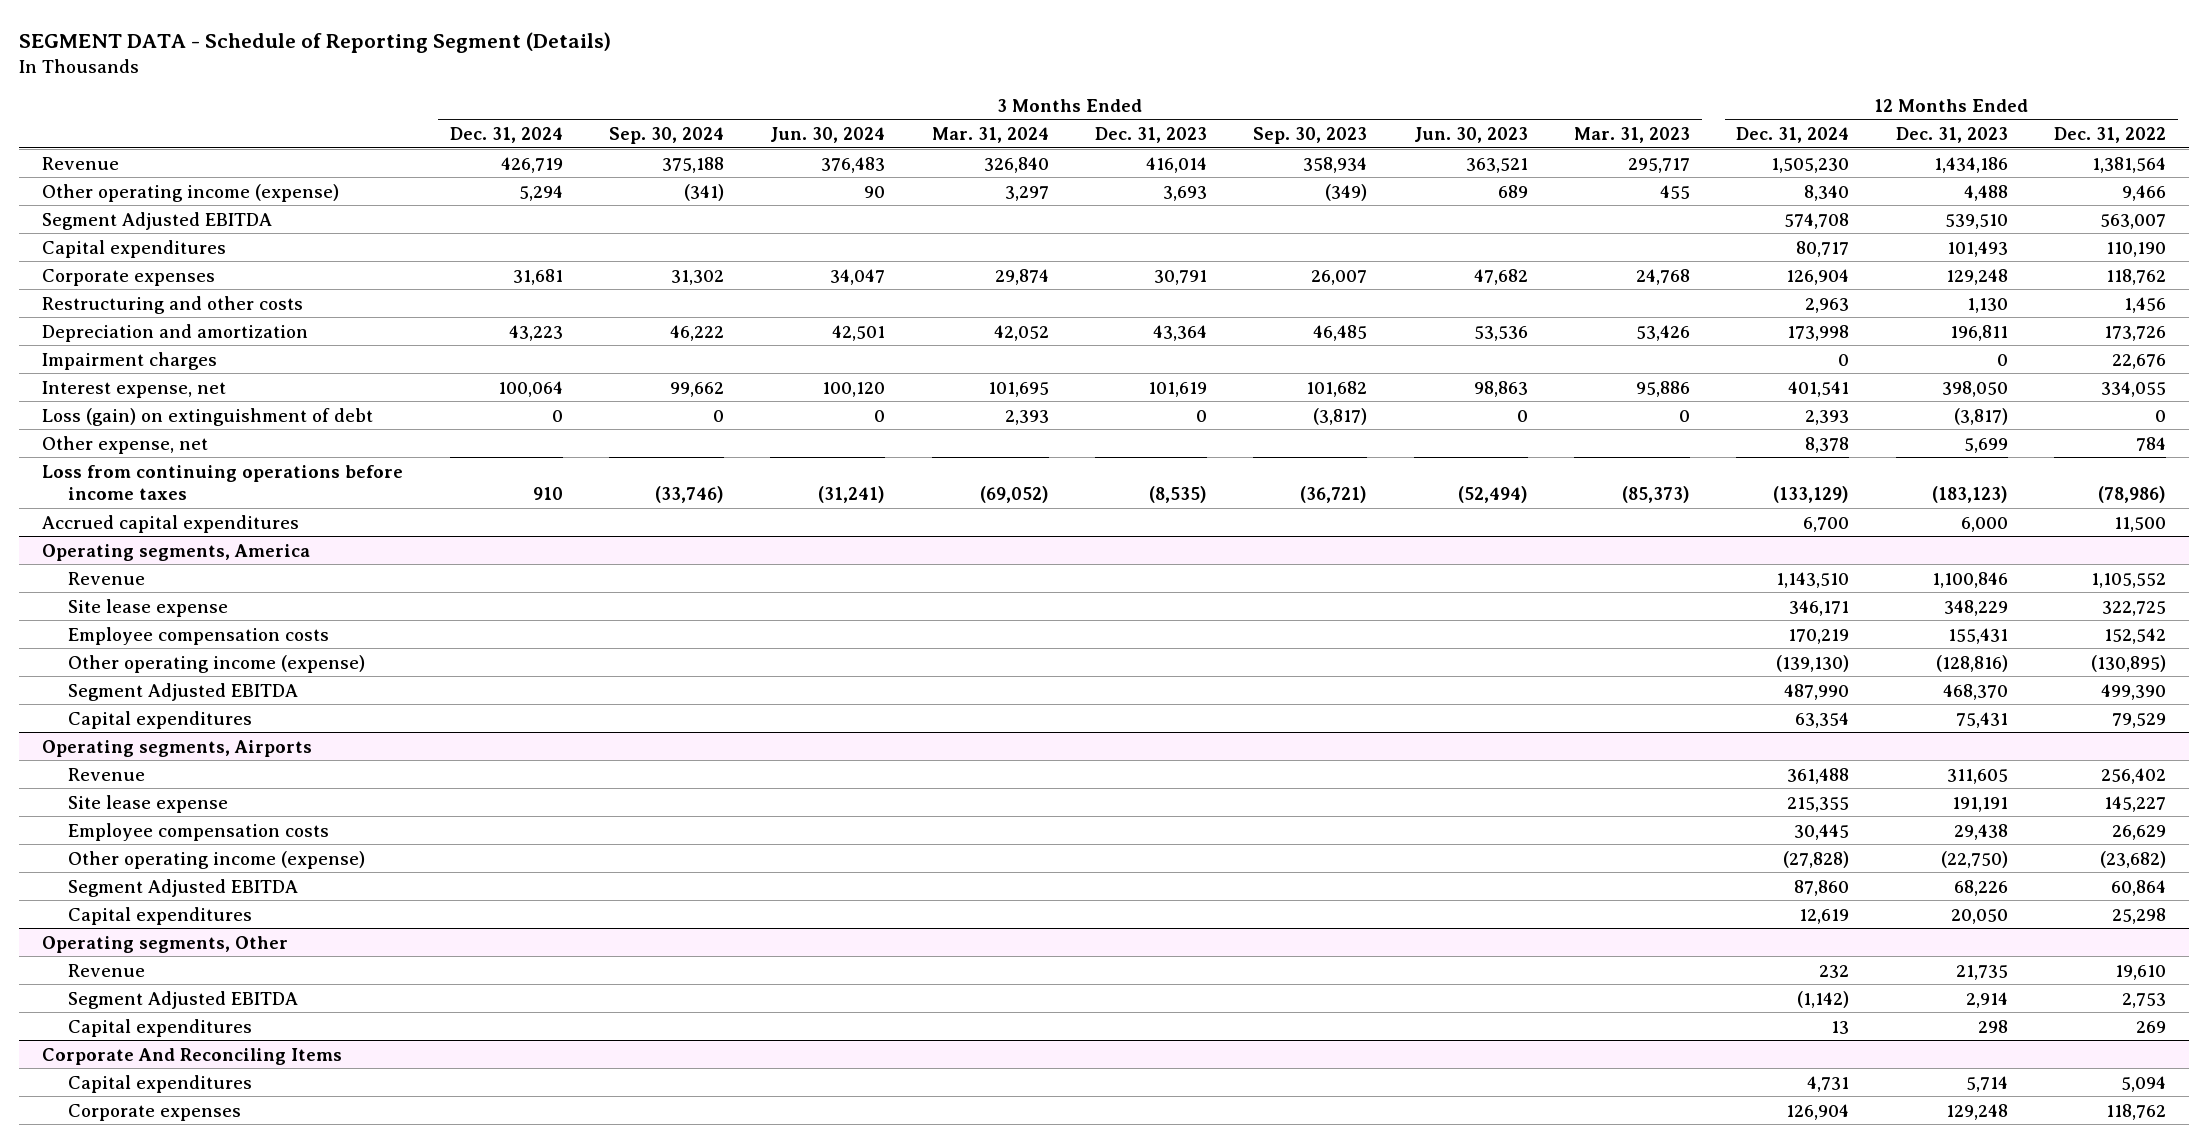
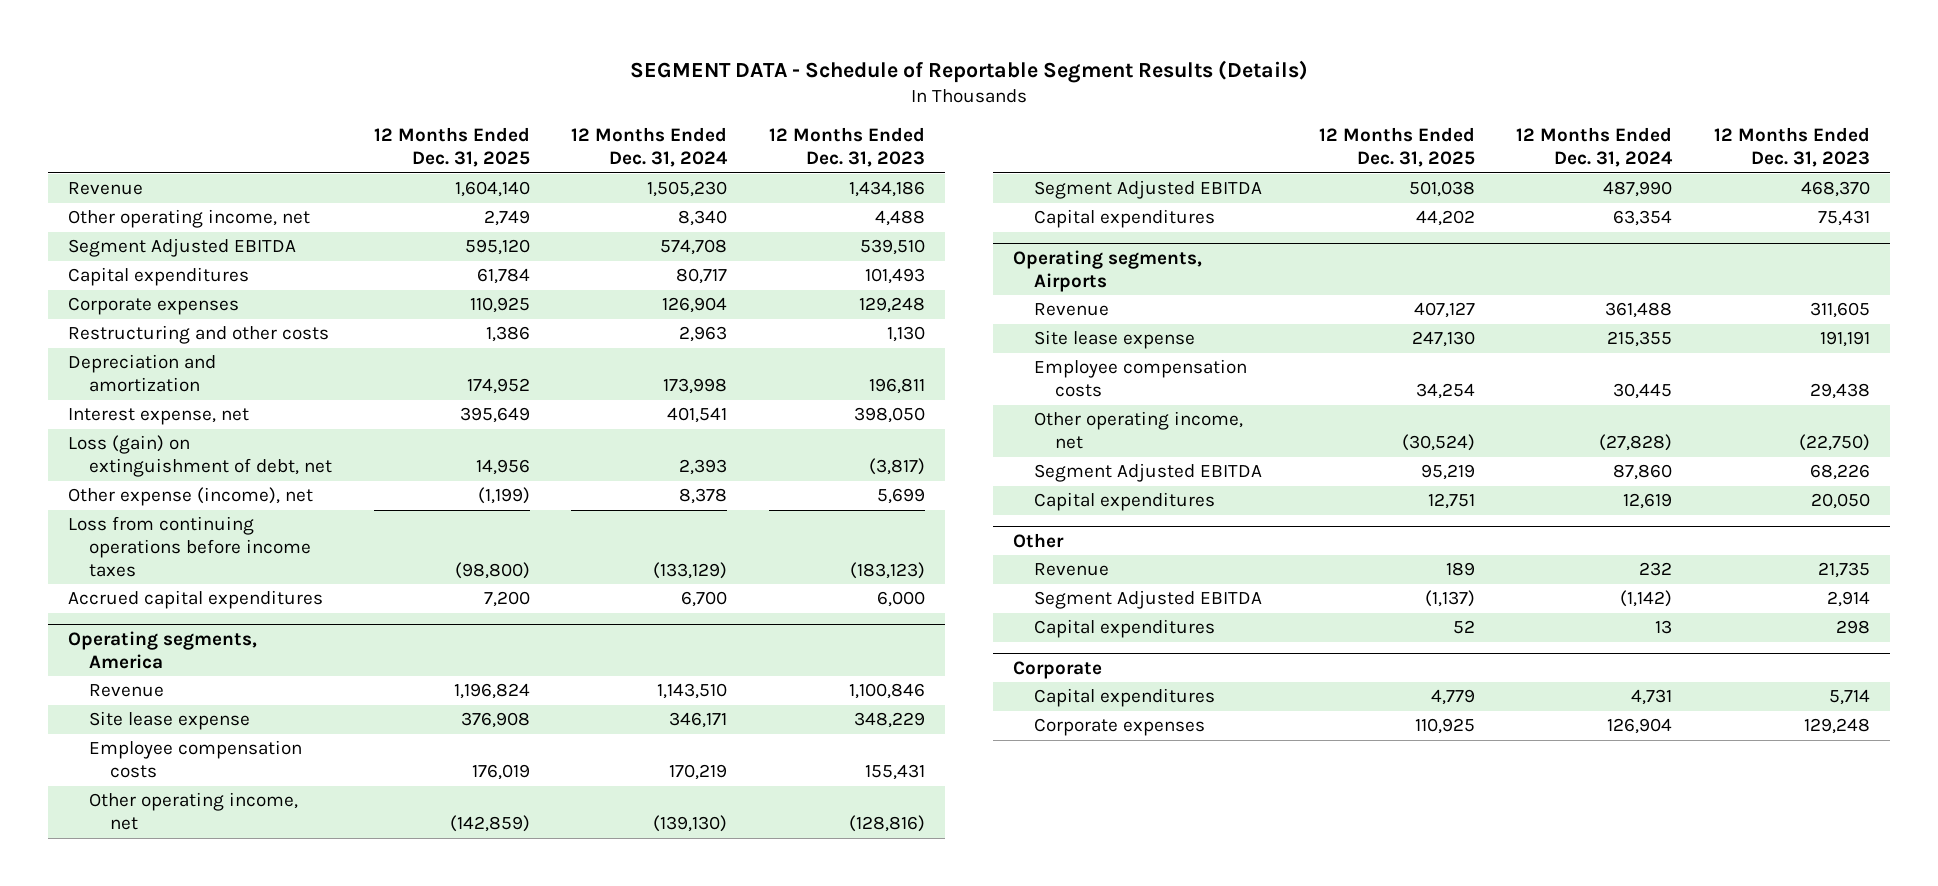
- SEGMENT DATA - Schedule of Reporting Segment (Details)
+ SEGMENT DATA - Schedule of Reportable Segment Results (Details)
- | 3 Months Ended Dec. 31, 2024 | 3 Months Ended Sep. 30, 2024 | 3 Months Ended Jun. 30, 2024 | 3 Months Ended Mar. 31, 2024 | 3 Months Ended Dec. 31, 2023 | 3 Months Ended Sep. 30, 2023 | 3 Months Ended Jun. 30, 2023 | 3 Months Ended Mar. 31, 2023 | 12 Months Ended Dec. 31, 2024 | 12 Months Ended Dec. 31, 2023 | 12 Months Ended Dec. 31, 2022
+ | 12 Months Ended Dec. 31, 2025 | 12 Months Ended Dec. 31, 2024 | 12 Months Ended Dec. 31, 2023
- Other operating income (expense) | 5,294 | (341) | 90 | 3,297 | 3,693 | (349) | 689 | 455 | 8,340 | 4,488 | 9,466
+ Other operating income, net | 2,749 | 8,340 | 4,488
- Impairment charges | | | | | | | | | 0 | 0 | 22,676
- Loss (gain) on extinguishment of debt | 0 | 0 | 0 | 2,393 | 0 | (3,817) | 0 | 0 | 2,393 | (3,817) | 0
- Other expense, net | | | | | | | | | 8,378 | 5,699 | 784
+ Loss (gain) on extinguishment of debt, net | 14,956 | 2,393 | (3,817)
+ Other expense (income), net | (1,199) | 8,378 | 5,699
@ Operating segments, America
- Other operating income (expense) | | | | | | | | | (139,130) | (128,816) | (130,895)
+ Other operating income, net | (142,859) | (139,130) | (128,816)
@ Operating segments, Airports
- Other operating income (expense) | | | | | | | | | (27,828) | (22,750) | (23,682)
+ Other operating income, net | (30,524) | (27,828) | (22,750)
- Operating segments, Other
+ Other
- Corporate And Reconciling Items
+ Corporate

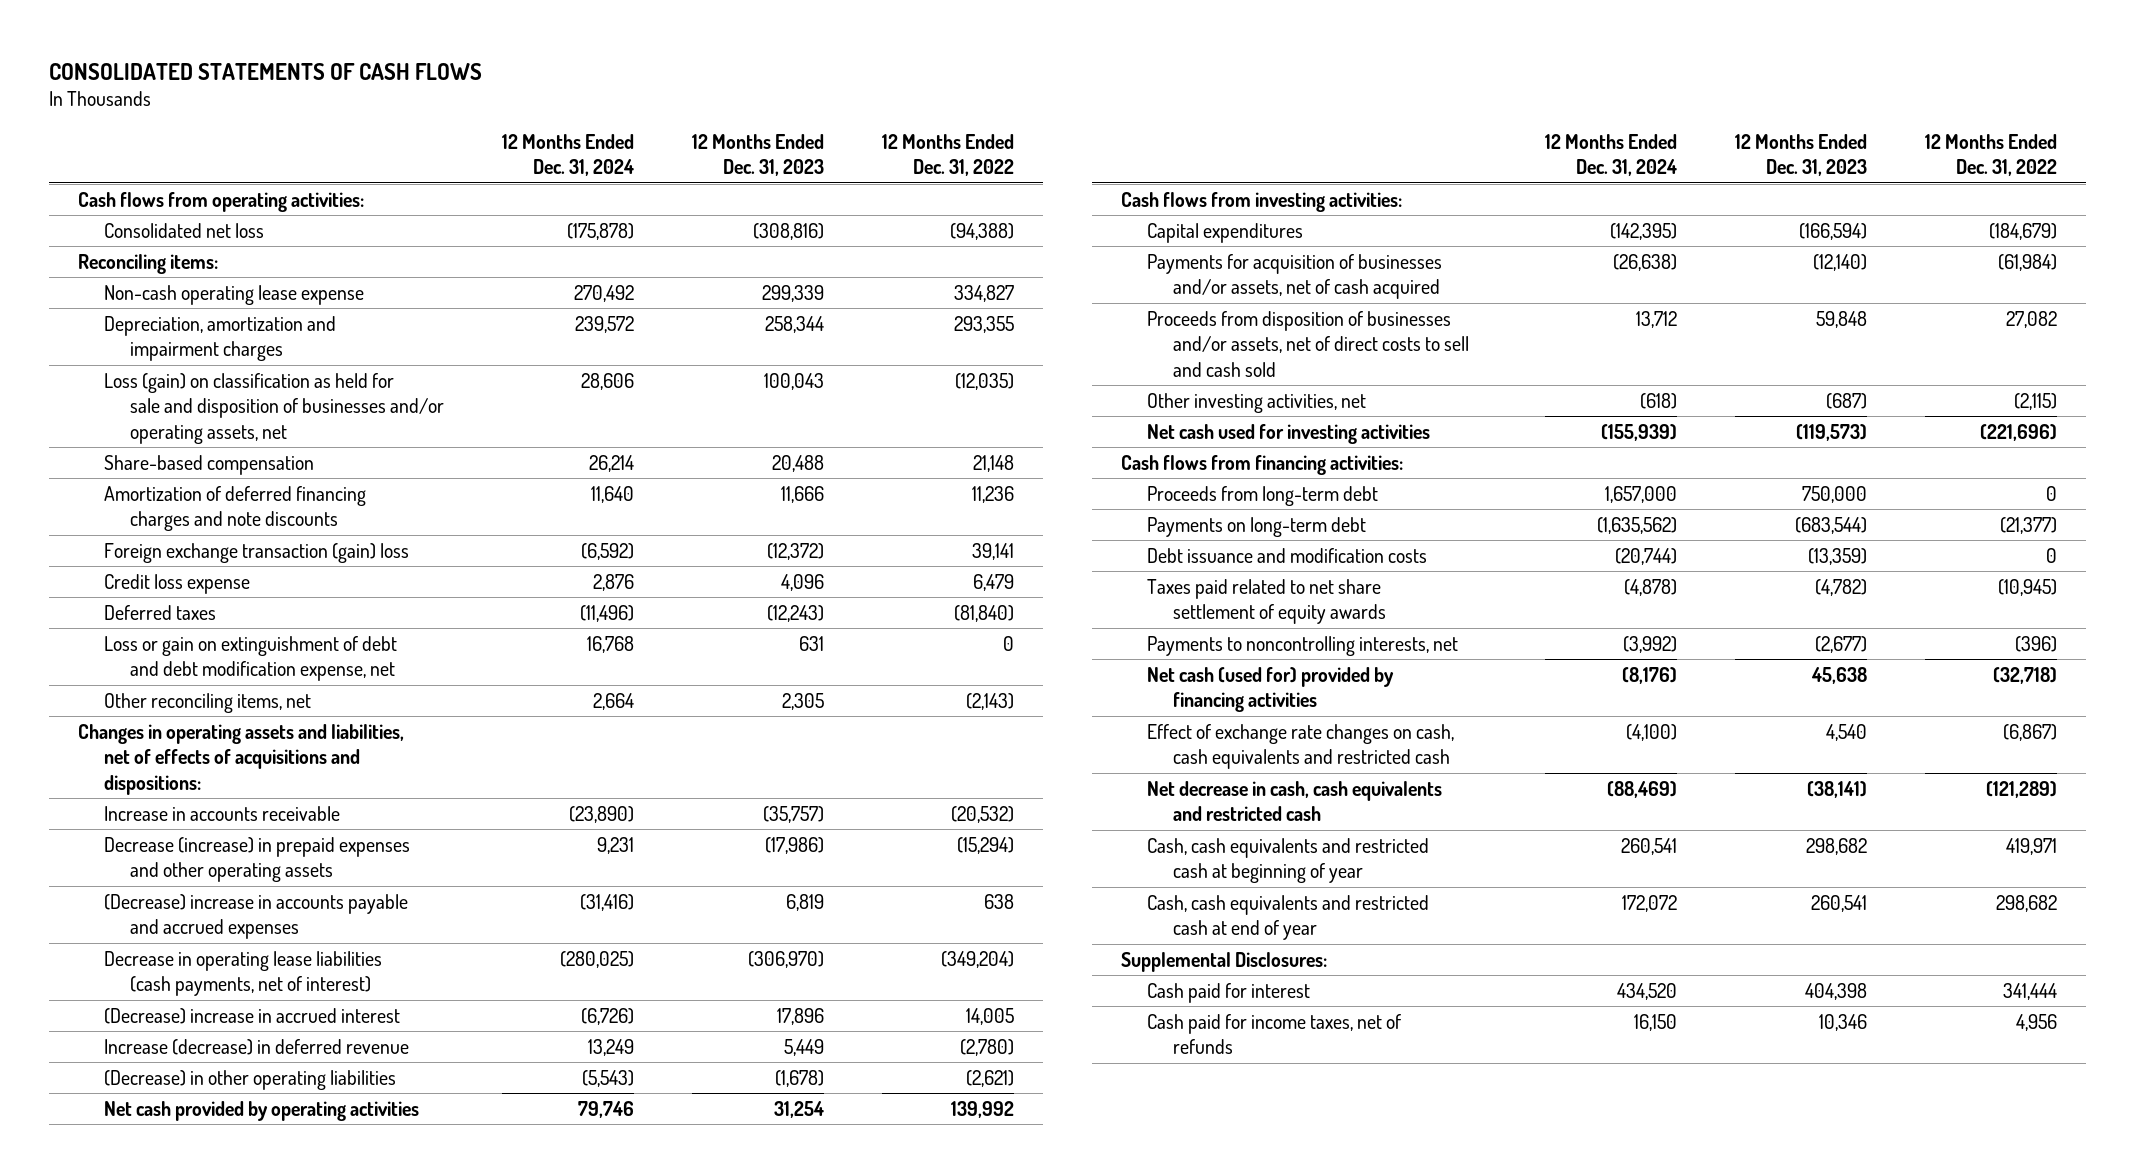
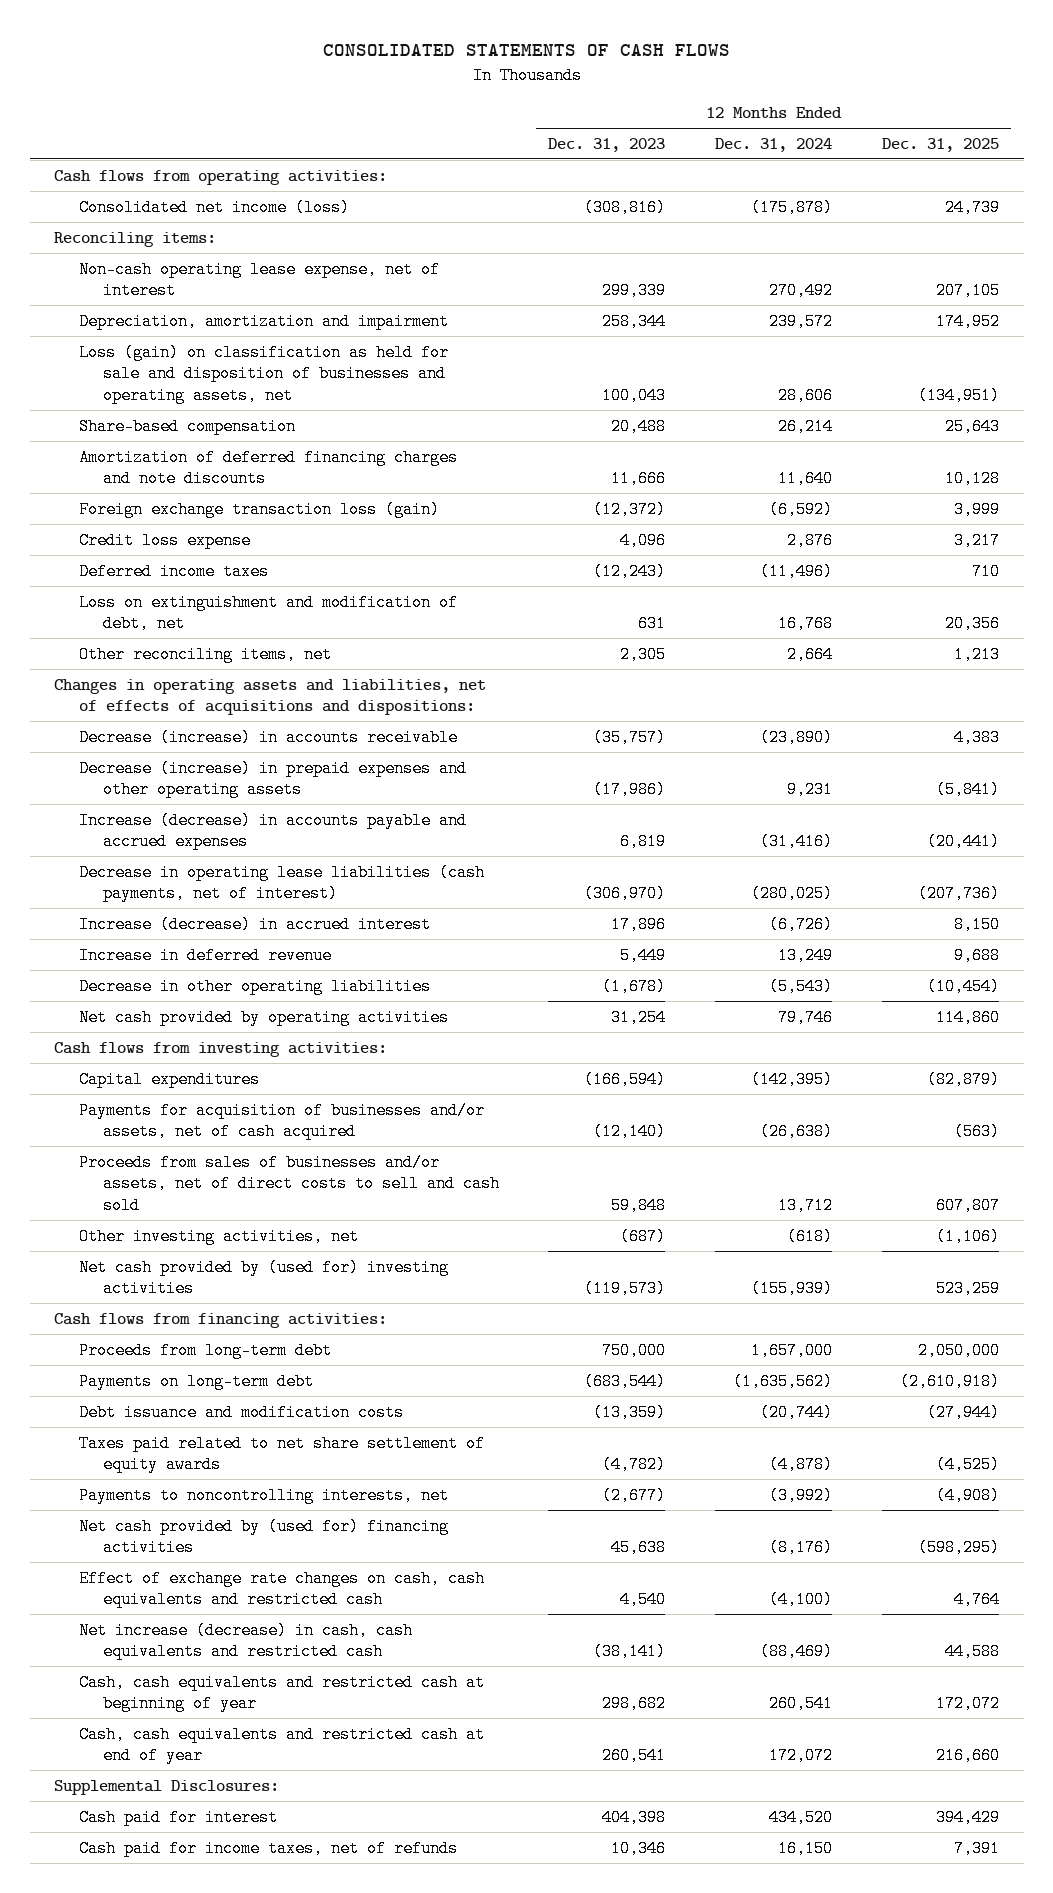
- | 12 Months Ended Dec. 31, 2024 | 12 Months Ended Dec. 31, 2023 | 12 Months Ended Dec. 31, 2022
+ | 12 Months Ended Dec. 31, 2023 | 12 Months Ended Dec. 31, 2024 | 12 Months Ended Dec. 31, 2025
- Consolidated net loss | (175,878) | (308,816) | (94,388)
+ Consolidated net income (loss) | (308,816) | (175,878) | 24,739
- Non-cash operating lease expense | 270,492 | 299,339 | 334,827
- Depreciation, amortization and impairment charges | 239,572 | 258,344 | 293,355
- Loss (gain) on classification as held for sale and disposition of businesses and/or operating assets, net | 28,606 | 100,043 | (12,035)
+ Non-cash operating lease expense, net of interest | 299,339 | 270,492 | 207,105
+ Depreciation, amortization and impairment | 258,344 | 239,572 | 174,952
+ Loss (gain) on classification as held for sale and disposition of businesses and operating assets, net | 100,043 | 28,606 | (134,951)
- Foreign exchange transaction (gain) loss | (6,592) | (12,372) | 39,141
+ Foreign exchange transaction loss (gain) | (12,372) | (6,592) | 3,999
- Deferred taxes | (11,496) | (12,243) | (81,840)
- Loss or gain on extinguishment of debt and debt modification expense, net | 16,768 | 631 | 0
+ Deferred income taxes | (12,243) | (11,496) | 710
+ Loss on extinguishment and modification of debt, net | 631 | 16,768 | 20,356
- Increase in accounts receivable | (23,890) | (35,757) | (20,532)
+ Decrease (increase) in accounts receivable | (35,757) | (23,890) | 4,383
- (Decrease) increase in accounts payable and accrued expenses | (31,416) | 6,819 | 638
+ Increase (decrease) in accounts payable and accrued expenses | 6,819 | (31,416) | (20,441)
- (Decrease) increase in accrued interest | (6,726) | 17,896 | 14,005
- Increase (decrease) in deferred revenue | 13,249 | 5,449 | (2,780)
- (Decrease) in other operating liabilities | (5,543) | (1,678) | (2,621)
+ Increase (decrease) in accrued interest | 17,896 | (6,726) | 8,150
+ Increase in deferred revenue | 5,449 | 13,249 | 9,688
+ Decrease in other operating liabilities | (1,678) | (5,543) | (10,454)
- Proceeds from disposition of businesses and/or assets, net of direct costs to sell and cash sold | 13,712 | 59,848 | 27,082
+ Proceeds from sales of businesses and/or assets, net of direct costs to sell and cash sold | 59,848 | 13,712 | 607,807
- Net cash used for investing activities | (155,939) | (119,573) | (221,696)
+ Net cash provided by (used for) investing activities | (119,573) | (155,939) | 523,259
- Net cash (used for) provided by financing activities | (8,176) | 45,638 | (32,718)
+ Net cash provided by (used for) financing activities | 45,638 | (8,176) | (598,295)
- Net decrease in cash, cash equivalents and restricted cash | (88,469) | (38,141) | (121,289)
+ Net increase (decrease) in cash, cash equivalents and restricted cash | (38,141) | (88,469) | 44,588

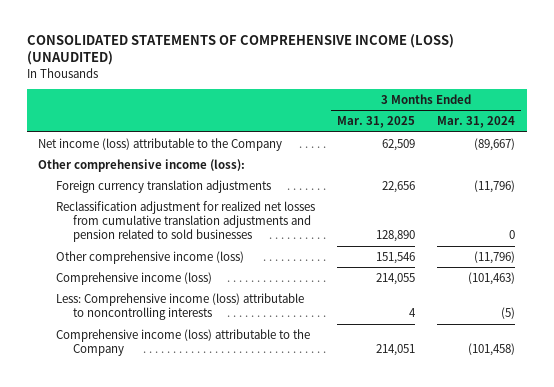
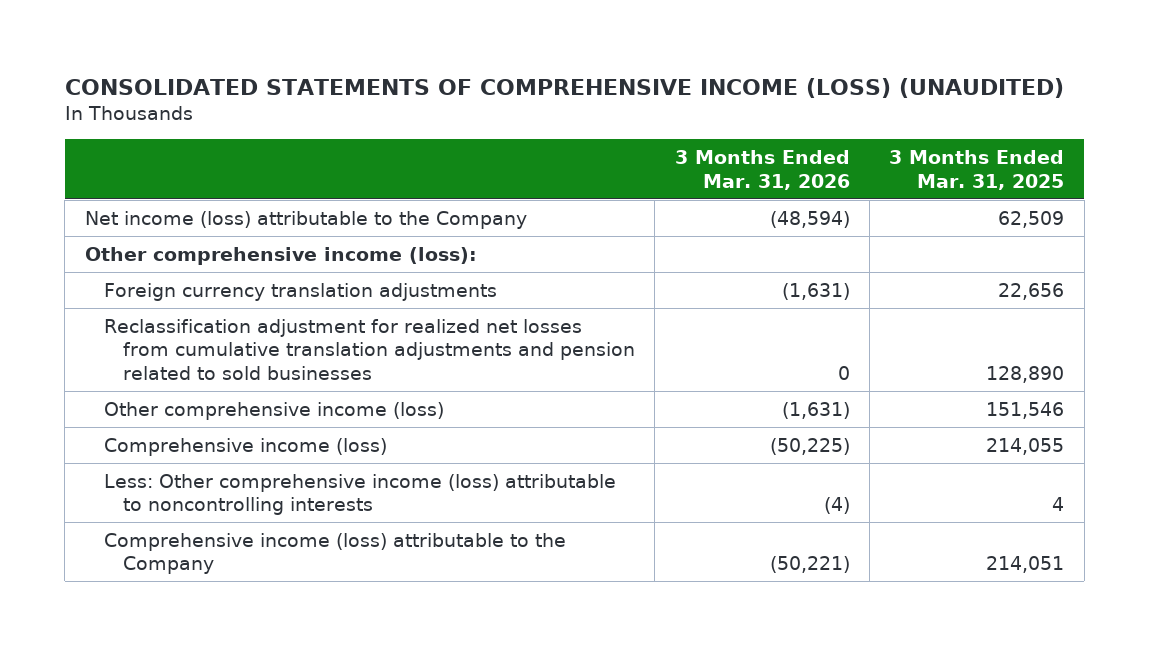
- | 3 Months Ended Mar. 31, 2025 | 3 Months Ended Mar. 31, 2024
+ | 3 Months Ended Mar. 31, 2026 | 3 Months Ended Mar. 31, 2025
- Less: Comprehensive income (loss) attributable to noncontrolling interests | 4 | (5)
+ Less: Other comprehensive income (loss) attributable to noncontrolling interests | (4) | 4

